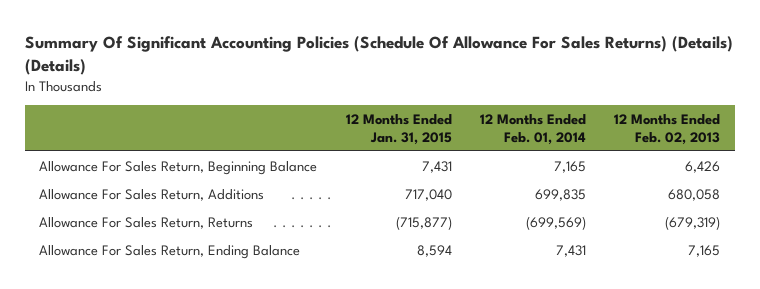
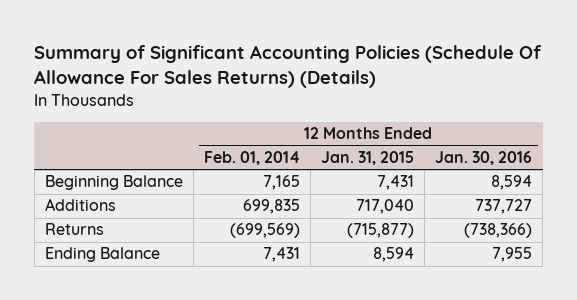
- Summary Of Significant Accounting Policies (Schedule Of Allowance For Sales Returns) (Details) (Details)
+ Summary of Significant Accounting Policies (Schedule Of Allowance For Sales Returns) (Details)
- | 12 Months Ended Jan. 31, 2015 | 12 Months Ended Feb. 01, 2014 | 12 Months Ended Feb. 02, 2013
+ | 12 Months Ended Feb. 01, 2014 | 12 Months Ended Jan. 31, 2015 | 12 Months Ended Jan. 30, 2016
- Allowance For Sales Return, Beginning Balance | 7,431 | 7,165 | 6,426
- Allowance For Sales Return, Additions | 717,040 | 699,835 | 680,058
- Allowance For Sales Return, Returns | (715,877) | (699,569) | (679,319)
- Allowance For Sales Return, Ending Balance | 8,594 | 7,431 | 7,165
+ Beginning Balance | 7,165 | 7,431 | 8,594
+ Additions | 699,835 | 717,040 | 737,727
+ Returns | (699,569) | (715,877) | (738,366)
+ Ending Balance | 7,431 | 8,594 | 7,955

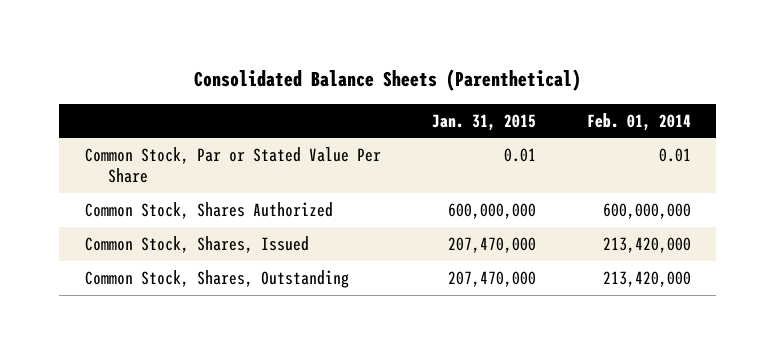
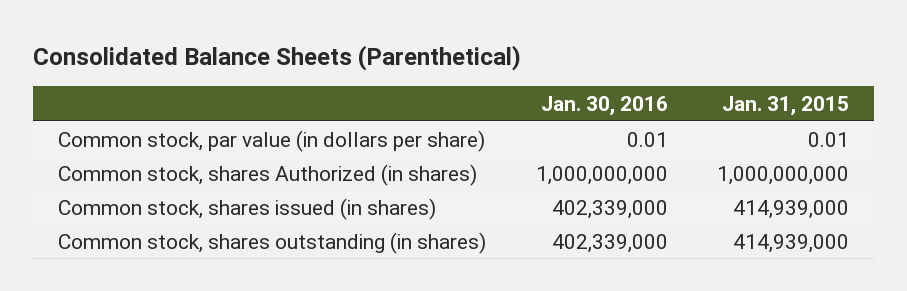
- | Jan. 31, 2015 | Feb. 01, 2014
+ | Jan. 30, 2016 | Jan. 31, 2015
- Common Stock, Par or Stated Value Per Share | 0.01 | 0.01
- Common Stock, Shares Authorized | 600,000,000 | 600,000,000
- Common Stock, Shares, Issued | 207,470,000 | 213,420,000
- Common Stock, Shares, Outstanding | 207,470,000 | 213,420,000
+ Common stock, par value (in dollars per share) | 0.01 | 0.01
+ Common stock, shares Authorized (in shares) | 1,000,000,000 | 1,000,000,000
+ Common stock, shares issued (in shares) | 402,339,000 | 414,939,000
+ Common stock, shares outstanding (in shares) | 402,339,000 | 414,939,000

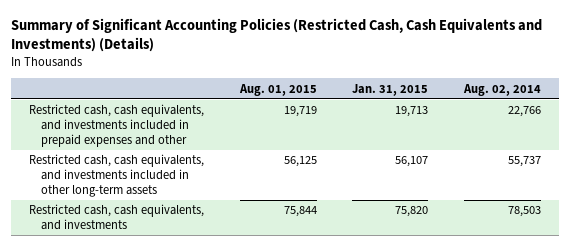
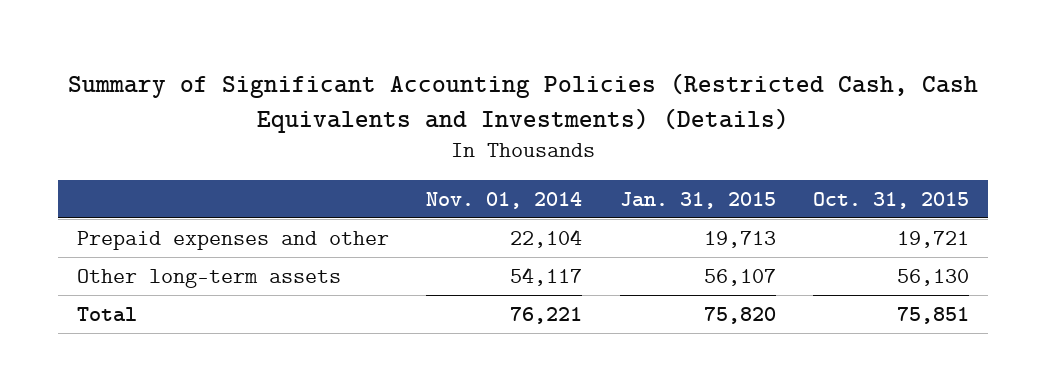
- | Aug. 01, 2015 | Jan. 31, 2015 | Aug. 02, 2014
+ | Nov. 01, 2014 | Jan. 31, 2015 | Oct. 31, 2015
- Restricted cash, cash equivalents, and investments included in prepaid expenses and other | 19,719 | 19,713 | 22,766
- Restricted cash, cash equivalents, and investments included in other long-term assets | 56,125 | 56,107 | 55,737
- Restricted cash, cash equivalents, and investments | 75,844 | 75,820 | 78,503
+ Prepaid expenses and other | 22,104 | 19,713 | 19,721
+ Other long-term assets | 54,117 | 56,107 | 56,130
+ Total | 76,221 | 75,820 | 75,851

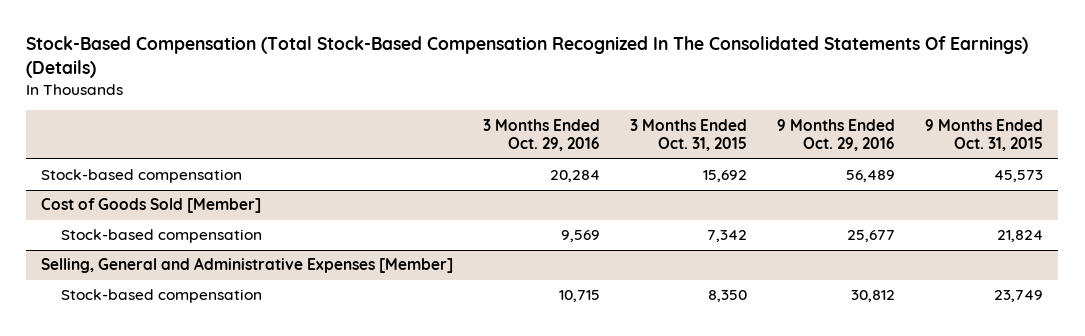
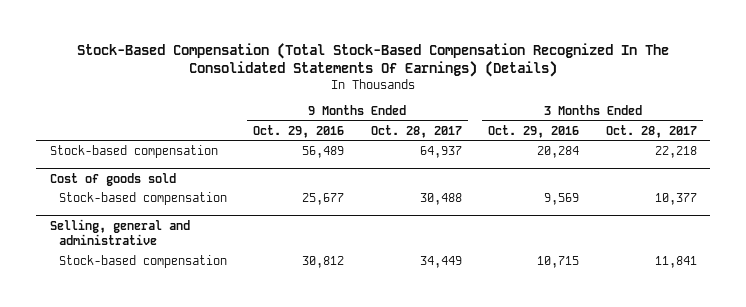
- | 3 Months Ended Oct. 29, 2016 | 3 Months Ended Oct. 31, 2015 | 9 Months Ended Oct. 29, 2016 | 9 Months Ended Oct. 31, 2015
+ | 9 Months Ended Oct. 29, 2016 | 9 Months Ended Oct. 28, 2017 | 3 Months Ended Oct. 29, 2016 | 3 Months Ended Oct. 28, 2017
- Cost of Goods Sold [Member]
+ Cost of goods sold
- Selling, General and Administrative Expenses [Member]
+ Selling, general and administrative

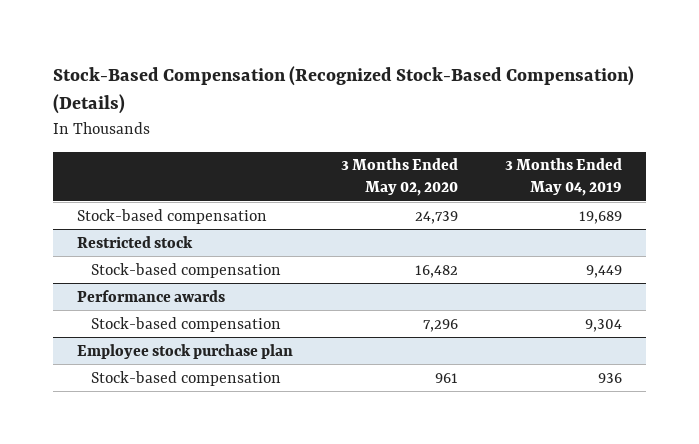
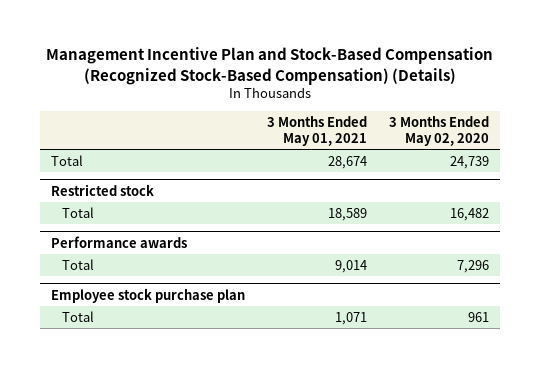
- Stock-Based Compensation (Recognized Stock-Based Compensation) (Details)
+ Management Incentive Plan and Stock-Based Compensation (Recognized Stock-Based Compensation) (Details)
- | 3 Months Ended May 02, 2020 | 3 Months Ended May 04, 2019
+ | 3 Months Ended May 01, 2021 | 3 Months Ended May 02, 2020
- Stock-based compensation | 24,739 | 19,689
+ Total | 28,674 | 24,739
@ Restricted stock
- Stock-based compensation | 16,482 | 9,449
+ Total | 18,589 | 16,482
@ Performance awards
- Stock-based compensation | 7,296 | 9,304
+ Total | 9,014 | 7,296
@ Employee stock purchase plan
- Stock-based compensation | 961 | 936
+ Total | 1,071 | 961

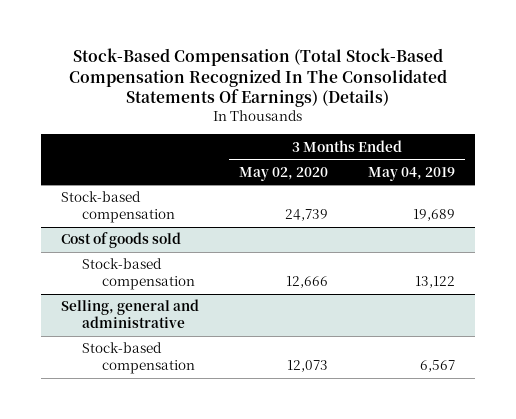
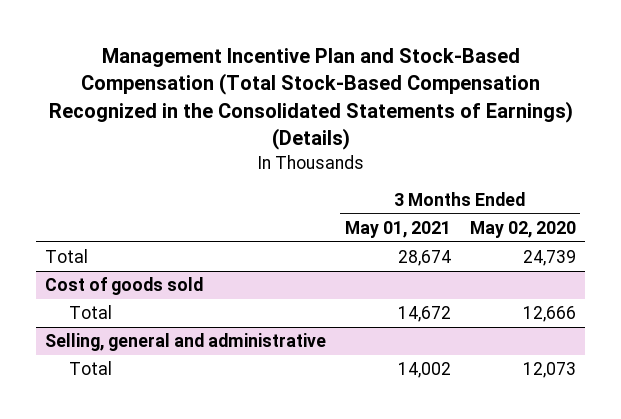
- Stock-Based Compensation (Total Stock-Based Compensation Recognized In The Consolidated Statements Of Earnings) (Details)
+ Management Incentive Plan and Stock-Based Compensation (Total Stock-Based Compensation Recognized in the Consolidated Statements of Earnings) (Details)
- | 3 Months Ended May 02, 2020 | 3 Months Ended May 04, 2019
+ | 3 Months Ended May 01, 2021 | 3 Months Ended May 02, 2020
- Stock-based compensation | 24,739 | 19,689
+ Total | 28,674 | 24,739
@ Cost of goods sold
- Stock-based compensation | 12,666 | 13,122
+ Total | 14,672 | 12,666
@ Selling, general and administrative
- Stock-based compensation | 12,073 | 6,567
+ Total | 14,002 | 12,073

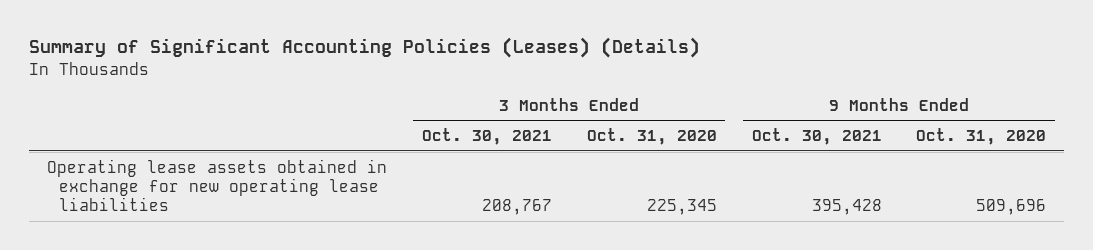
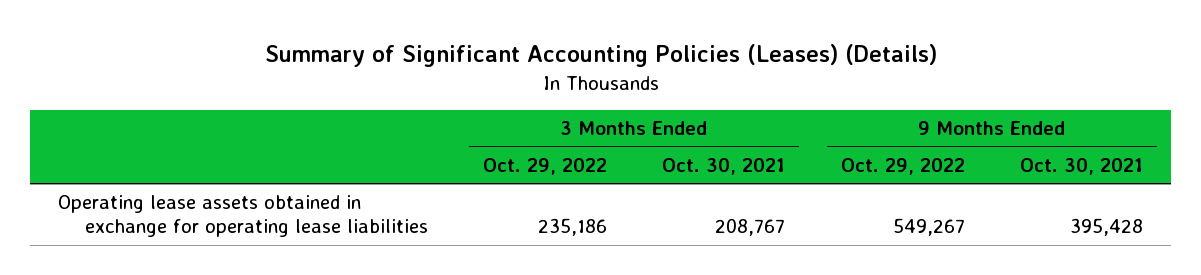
- | 3 Months Ended Oct. 30, 2021 | 3 Months Ended Oct. 31, 2020 | 9 Months Ended Oct. 30, 2021 | 9 Months Ended Oct. 31, 2020
+ | 3 Months Ended Oct. 29, 2022 | 3 Months Ended Oct. 30, 2021 | 9 Months Ended Oct. 29, 2022 | 9 Months Ended Oct. 30, 2021
- Operating lease assets obtained in exchange for new operating lease liabilities | 208,767 | 225,345 | 395,428 | 509,696
+ Operating lease assets obtained in exchange for operating lease liabilities | 235,186 | 208,767 | 549,267 | 395,428

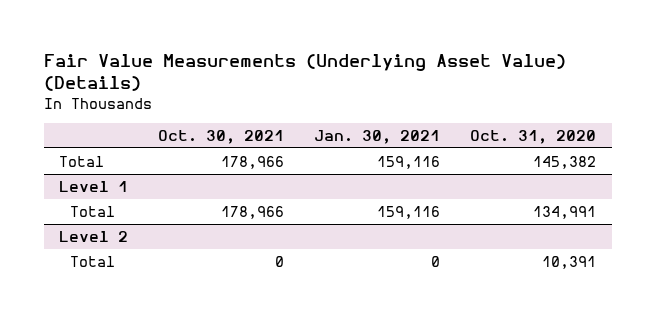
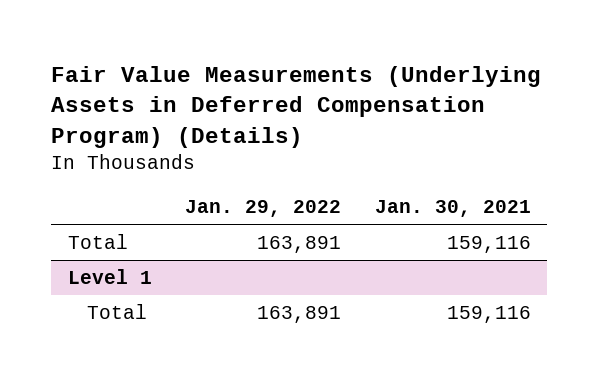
- Fair Value Measurements (Underlying Asset Value) (Details)
+ Fair Value Measurements (Underlying Assets in Deferred Compensation Program) (Details)
- | Oct. 30, 2021 | Jan. 30, 2021 | Oct. 31, 2020
+ | Jan. 29, 2022 | Jan. 30, 2021
- Level 2
- Total | 0 | 0 | 10,391

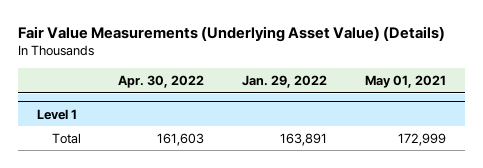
- Fair Value Measurements (Underlying Assets in Deferred Compensation Program) (Details)
+ Fair Value Measurements (Underlying Asset Value) (Details)
- | Jan. 29, 2022 | Jan. 30, 2021
+ | Apr. 30, 2022 | Jan. 29, 2022 | May 01, 2021
- Total | 163,891 | 159,116

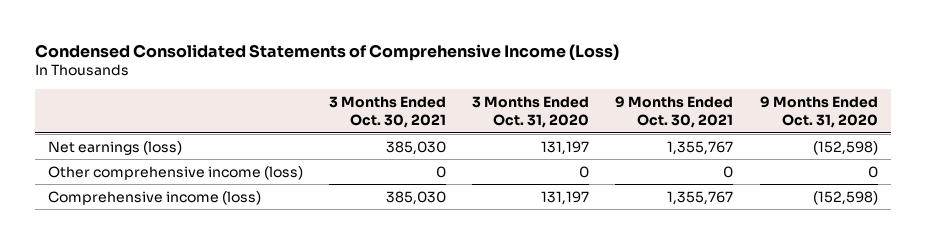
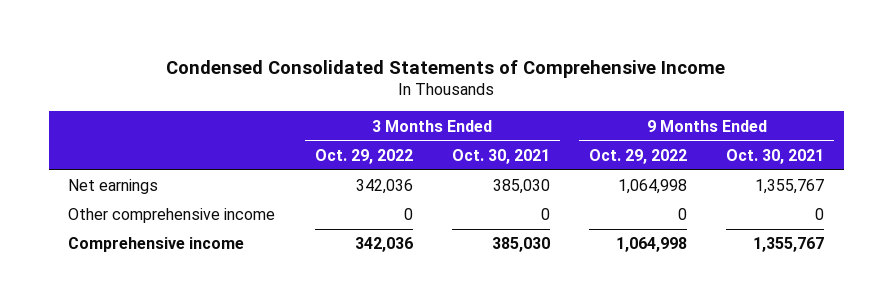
- Condensed Consolidated Statements of Comprehensive Income (Loss)
+ Condensed Consolidated Statements of Comprehensive Income
- | 3 Months Ended Oct. 30, 2021 | 3 Months Ended Oct. 31, 2020 | 9 Months Ended Oct. 30, 2021 | 9 Months Ended Oct. 31, 2020
+ | 3 Months Ended Oct. 29, 2022 | 3 Months Ended Oct. 30, 2021 | 9 Months Ended Oct. 29, 2022 | 9 Months Ended Oct. 30, 2021
- Net earnings (loss) | 385,030 | 131,197 | 1,355,767 | (152,598)
- Other comprehensive income (loss) | 0 | 0 | 0 | 0
- Comprehensive income (loss) | 385,030 | 131,197 | 1,355,767 | (152,598)
+ Net earnings | 342,036 | 385,030 | 1,064,998 | 1,355,767
+ Other comprehensive income | 0 | 0 | 0 | 0
+ Comprehensive income | 342,036 | 385,030 | 1,064,998 | 1,355,767

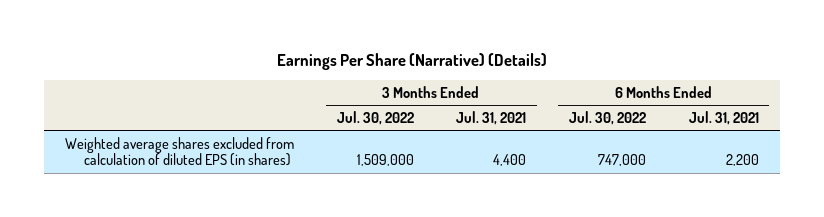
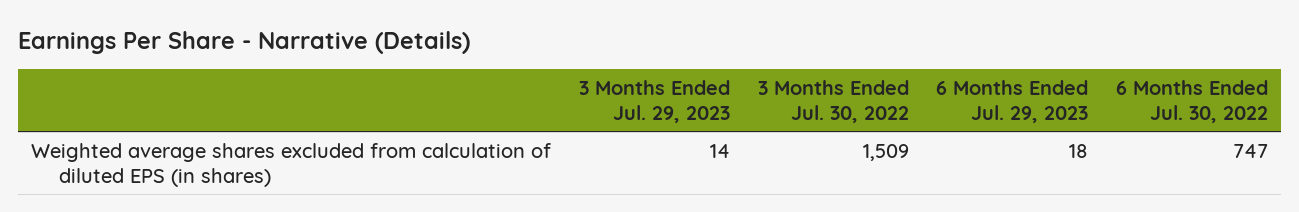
- Earnings Per Share (Narrative) (Details)
+ Earnings Per Share - Narrative (Details)
- | 3 Months Ended Jul. 30, 2022 | 3 Months Ended Jul. 31, 2021 | 6 Months Ended Jul. 30, 2022 | 6 Months Ended Jul. 31, 2021
+ | 3 Months Ended Jul. 29, 2023 | 3 Months Ended Jul. 30, 2022 | 6 Months Ended Jul. 29, 2023 | 6 Months Ended Jul. 30, 2022
- Weighted average shares excluded from calculation of diluted EPS (in shares) | 1,509,000 | 4,400 | 747,000 | 2,200
+ Weighted average shares excluded from calculation of diluted EPS (in shares) | 14 | 1,509 | 18 | 747

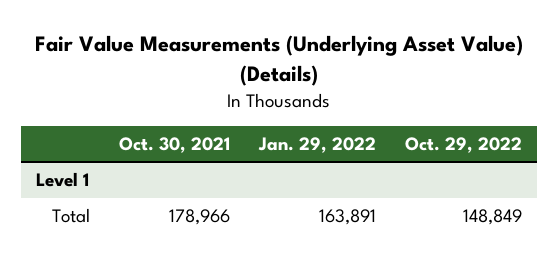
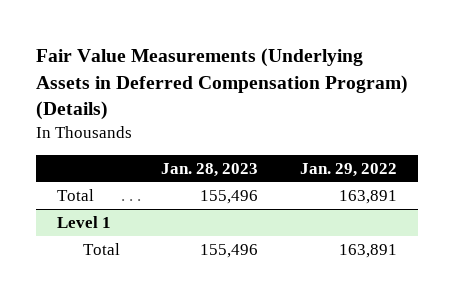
- Fair Value Measurements (Underlying Asset Value) (Details)
+ Fair Value Measurements (Underlying Assets in Deferred Compensation Program) (Details)
- | Oct. 30, 2021 | Jan. 29, 2022 | Oct. 29, 2022
+ | Jan. 28, 2023 | Jan. 29, 2022
+ Total | 155,496 | 163,891

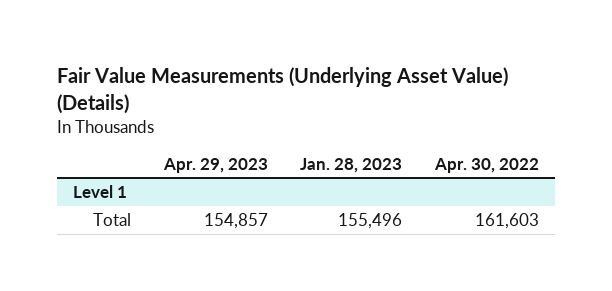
- Fair Value Measurements (Underlying Assets in Deferred Compensation Program) (Details)
+ Fair Value Measurements (Underlying Asset Value) (Details)
- | Jan. 28, 2023 | Jan. 29, 2022
+ | Apr. 29, 2023 | Jan. 28, 2023 | Apr. 30, 2022
- Total | 155,496 | 163,891

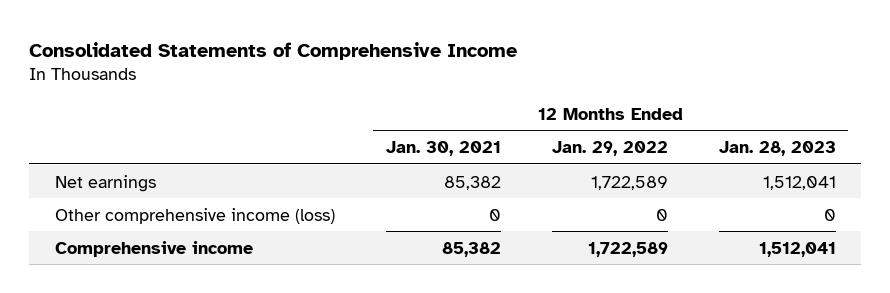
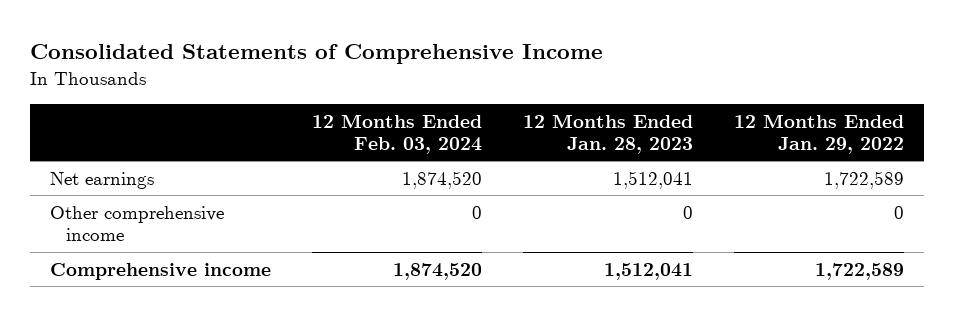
- | 12 Months Ended Jan. 30, 2021 | 12 Months Ended Jan. 29, 2022 | 12 Months Ended Jan. 28, 2023
+ | 12 Months Ended Feb. 03, 2024 | 12 Months Ended Jan. 28, 2023 | 12 Months Ended Jan. 29, 2022
- Other comprehensive income (loss) | 0 | 0 | 0
+ Other comprehensive income | 0 | 0 | 0

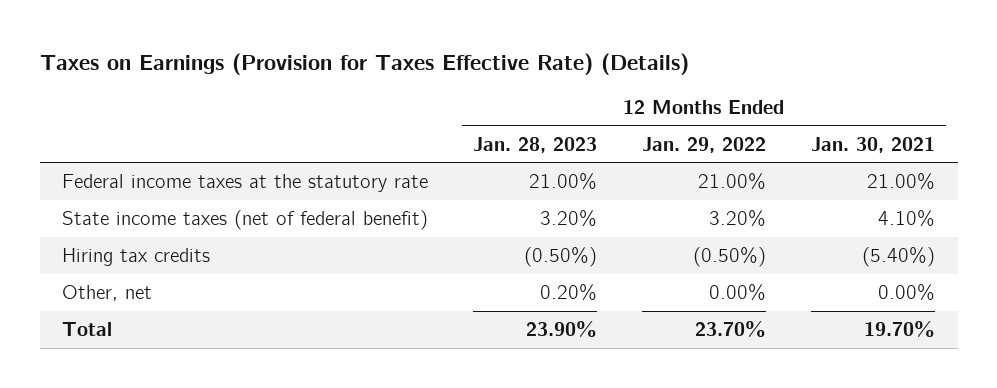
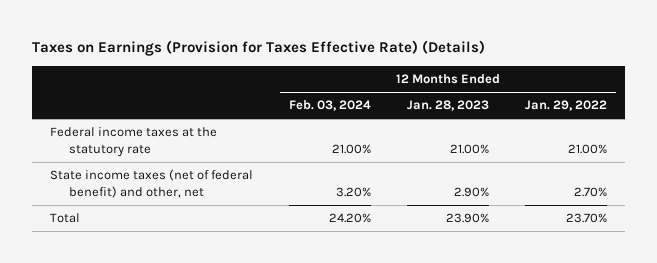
- | 12 Months Ended Jan. 28, 2023 | 12 Months Ended Jan. 29, 2022 | 12 Months Ended Jan. 30, 2021
+ | 12 Months Ended Feb. 03, 2024 | 12 Months Ended Jan. 28, 2023 | 12 Months Ended Jan. 29, 2022
- State income taxes (net of federal benefit) | 3.20% | 3.20% | 4.10%
- Hiring tax credits | (0.50%) | (0.50%) | (5.40%)
- Other, net | 0.20% | 0.00% | 0.00%
+ State income taxes (net of federal benefit) and other, net | 3.20% | 2.90% | 2.70%

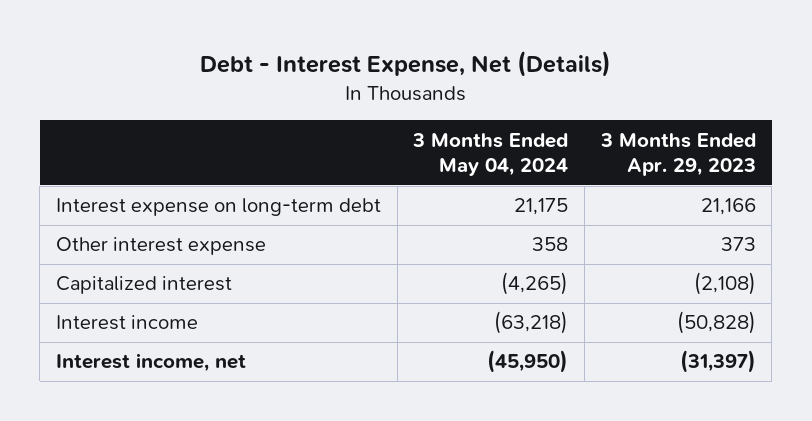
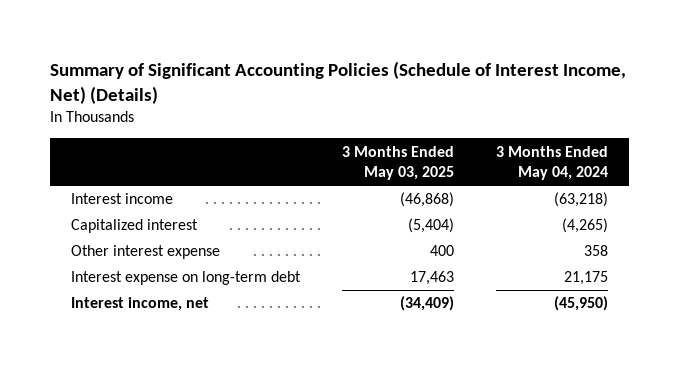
- Debt - Interest Expense, Net (Details)
+ Summary of Significant Accounting Policies (Schedule of Interest Income, Net) (Details)
- | 3 Months Ended May 04, 2024 | 3 Months Ended Apr. 29, 2023
+ | 3 Months Ended May 03, 2025 | 3 Months Ended May 04, 2024
moved down: Capitalized interest | (5,404) | (4,265)
moved down: Other interest expense | 400 | 358
moved down: Interest expense on long-term debt | 17,463 | 21,175

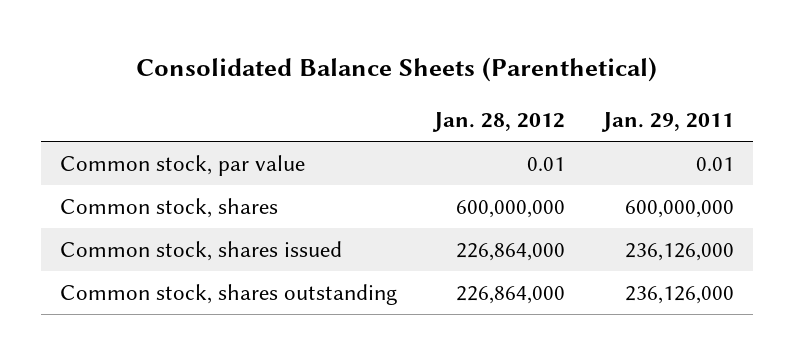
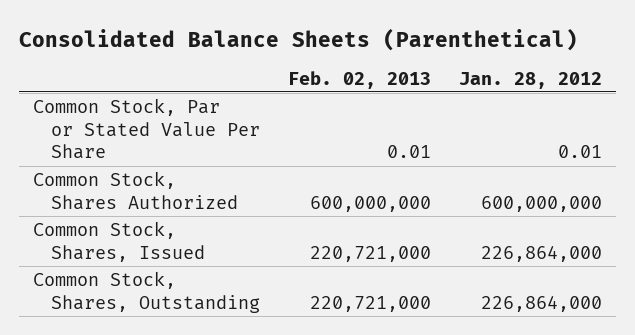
- | Jan. 28, 2012 | Jan. 29, 2011
+ | Feb. 02, 2013 | Jan. 28, 2012
- Common stock, par value | 0.01 | 0.01
- Common stock, shares | 600,000,000 | 600,000,000
- Common stock, shares issued | 226,864,000 | 236,126,000
- Common stock, shares outstanding | 226,864,000 | 236,126,000
+ Common Stock, Par or Stated Value Per Share | 0.01 | 0.01
+ Common Stock, Shares Authorized | 600,000,000 | 600,000,000
+ Common Stock, Shares, Issued | 220,721,000 | 226,864,000
+ Common Stock, Shares, Outstanding | 220,721,000 | 226,864,000

